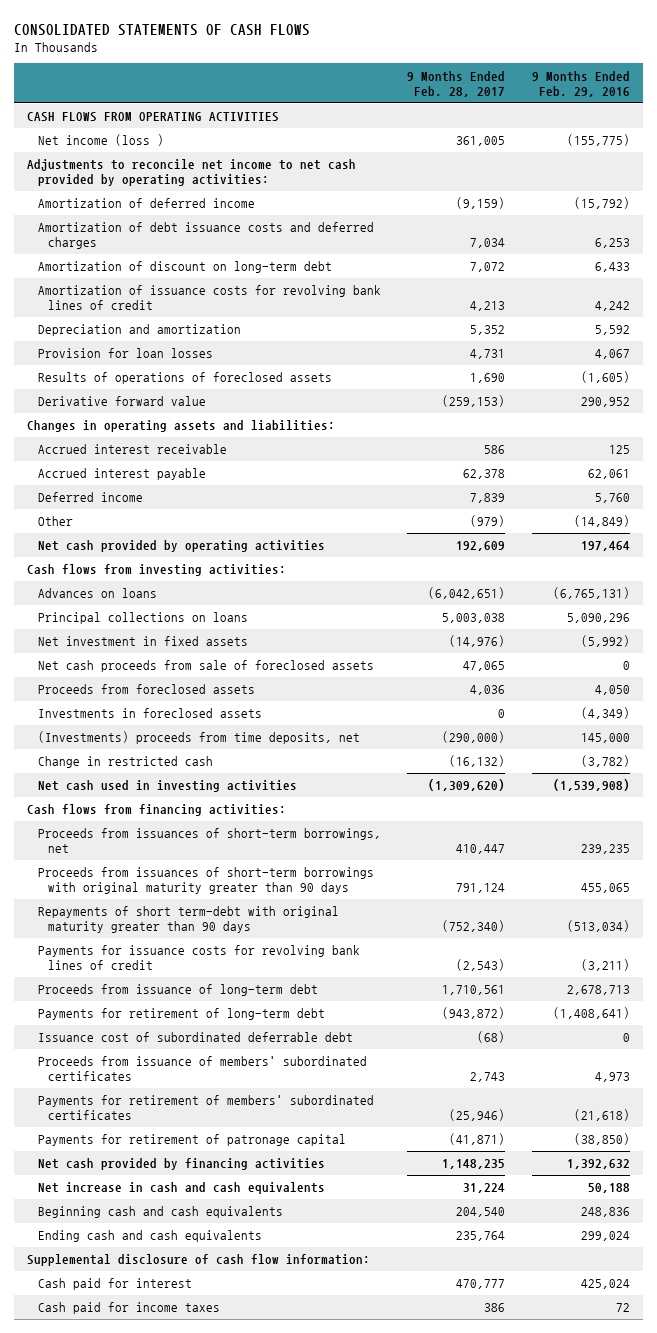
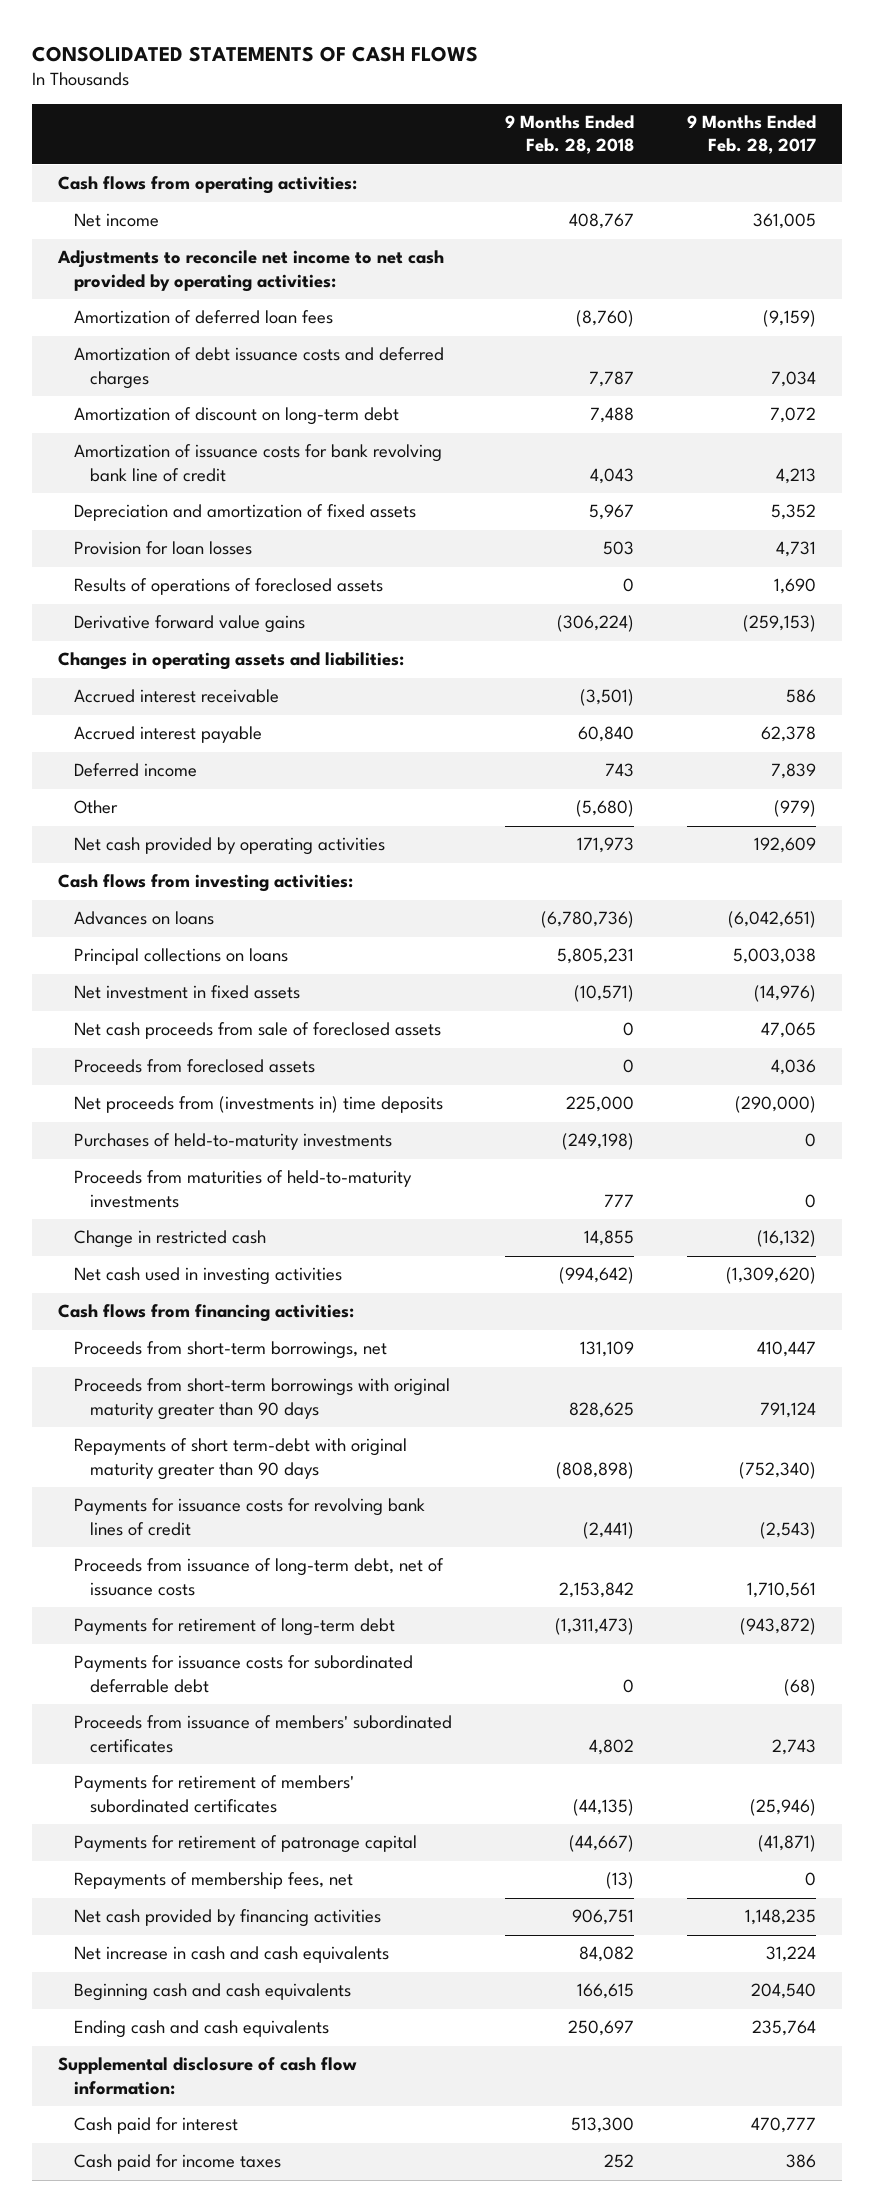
- | 9 Months Ended Feb. 28, 2017 | 9 Months Ended Feb. 29, 2016
+ | 9 Months Ended Feb. 28, 2018 | 9 Months Ended Feb. 28, 2017
- CASH FLOWS FROM OPERATING ACTIVITIES
- Net income (loss ) | 361,005 | (155,775)
+ Cash flows from operating activities:
+ Net income | 408,767 | 361,005
- Amortization of deferred income | (9,159) | (15,792)
+ Amortization of deferred loan fees | (8,760) | (9,159)
- Amortization of issuance costs for revolving bank lines of credit | 4,213 | 4,242
- Depreciation and amortization | 5,352 | 5,592
+ Amortization of issuance costs for bank revolving bank line of credit | 4,043 | 4,213
+ Depreciation and amortization of fixed assets | 5,967 | 5,352
- Derivative forward value | (259,153) | 290,952
+ Derivative forward value gains | (306,224) | (259,153)
- Investments in foreclosed assets | 0 | (4,349)
- (Investments) proceeds from time deposits, net | (290,000) | 145,000
+ Net proceeds from (investments in) time deposits | 225,000 | (290,000)
+ Purchases of held-to-maturity investments | (249,198) | 0
+ Proceeds from maturities of held-to-maturity investments | 777 | 0
- Proceeds from issuances of short-term borrowings, net | 410,447 | 239,235
- Proceeds from issuances of short-term borrowings with original maturity greater than 90 days | 791,124 | 455,065
+ Proceeds from short-term borrowings, net | 131,109 | 410,447
+ Proceeds from short-term borrowings with original maturity greater than 90 days | 828,625 | 791,124
- Proceeds from issuance of long-term debt | 1,710,561 | 2,678,713
+ Proceeds from issuance of long-term debt, net of issuance costs | 2,153,842 | 1,710,561
- Issuance cost of subordinated deferrable debt | (68) | 0
+ Payments for issuance costs for subordinated deferrable debt | 0 | (68)
+ Repayments of membership fees, net | (13) | 0

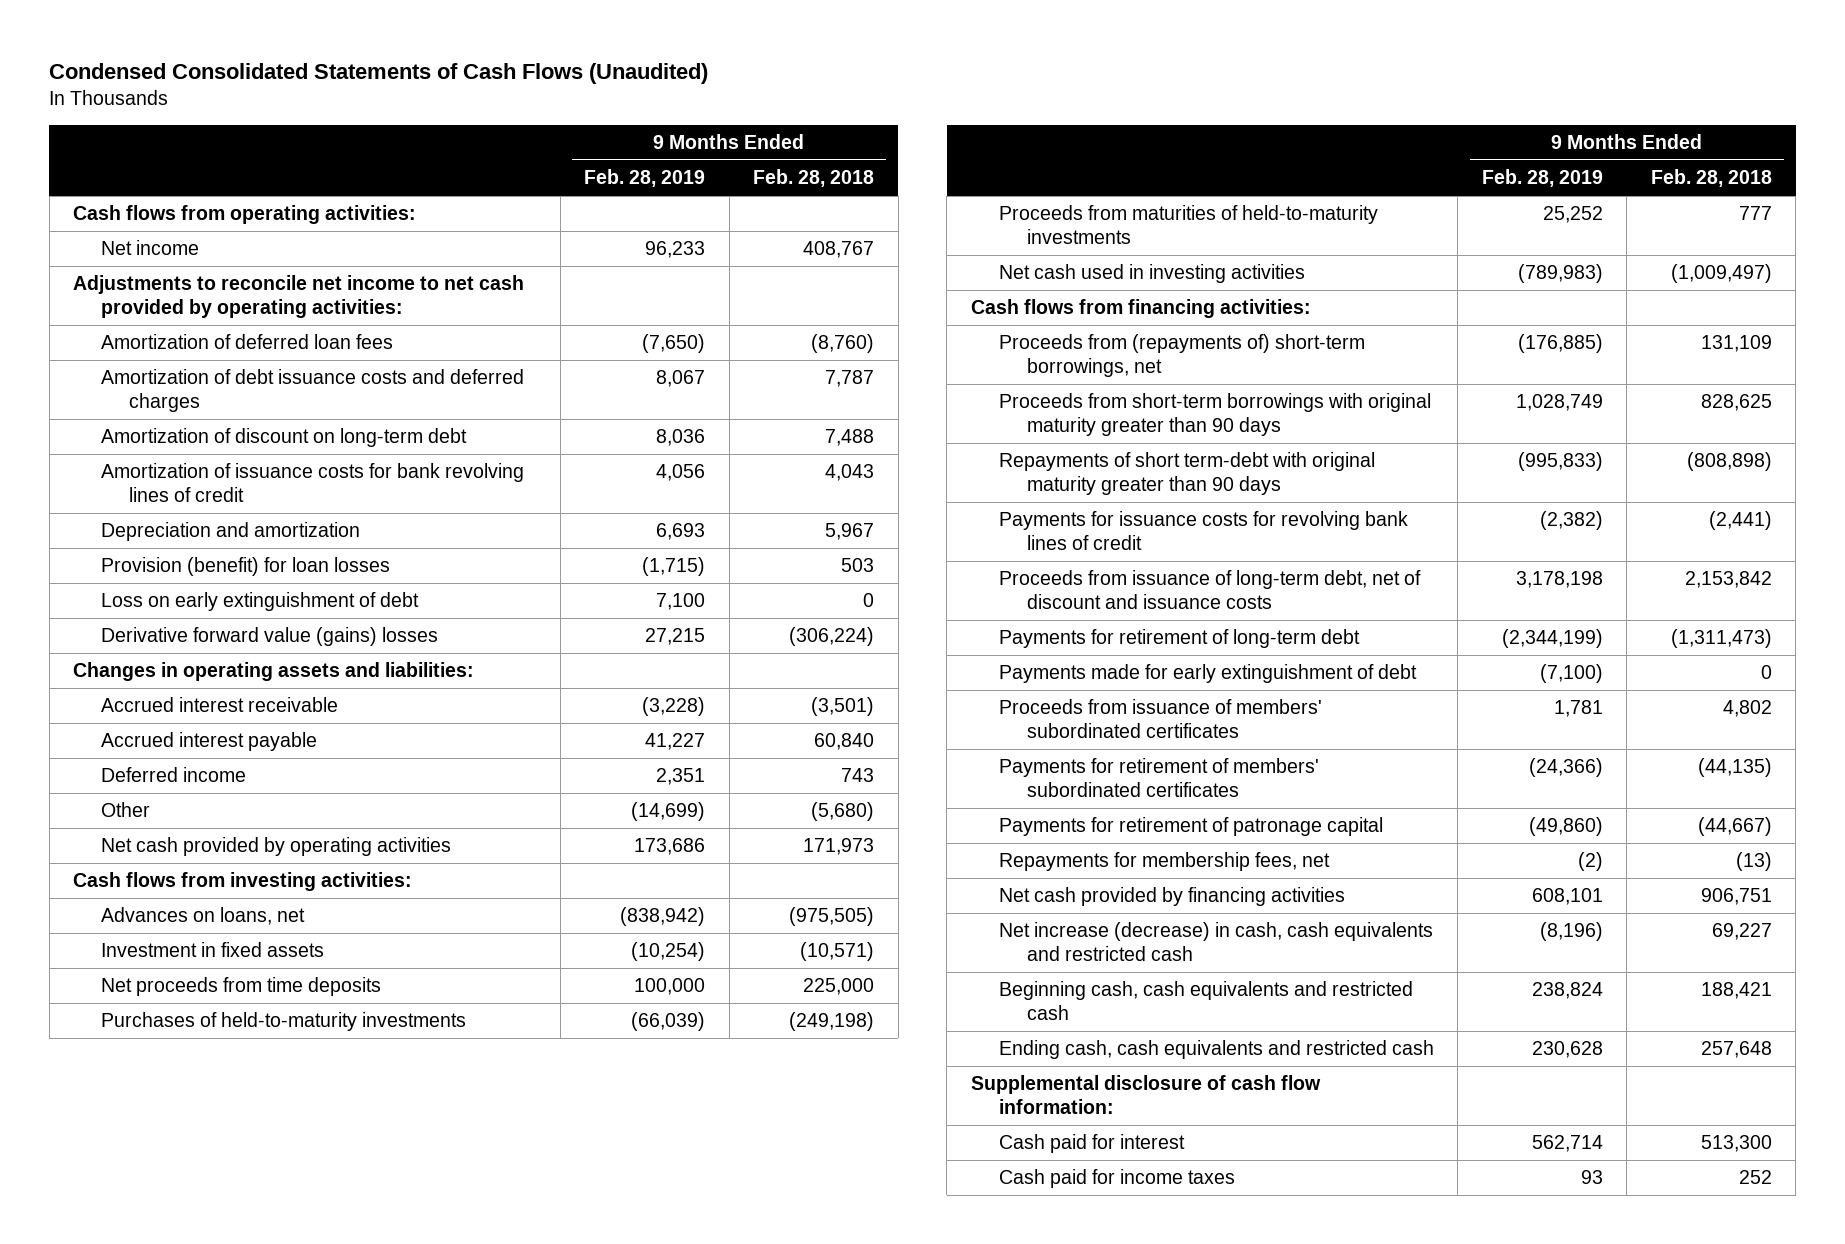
- CONSOLIDATED STATEMENTS OF CASH FLOWS
+ Condensed Consolidated Statements of Cash Flows (Unaudited)
- | 9 Months Ended Feb. 28, 2018 | 9 Months Ended Feb. 28, 2017
+ | 9 Months Ended Feb. 28, 2019 | 9 Months Ended Feb. 28, 2018
- Amortization of issuance costs for bank revolving bank line of credit | 4,043 | 4,213
- Depreciation and amortization of fixed assets | 5,967 | 5,352
- Provision for loan losses | 503 | 4,731
- Results of operations of foreclosed assets | 0 | 1,690
- Derivative forward value gains | (306,224) | (259,153)
+ Amortization of issuance costs for bank revolving lines of credit | 4,056 | 4,043
+ Depreciation and amortization | 6,693 | 5,967
+ Provision (benefit) for loan losses | (1,715) | 503
+ Loss on early extinguishment of debt | 7,100 | 0
+ Derivative forward value (gains) losses | 27,215 | (306,224)
- Advances on loans | (6,780,736) | (6,042,651)
- Principal collections on loans | 5,805,231 | 5,003,038
- Net investment in fixed assets | (10,571) | (14,976)
- Net cash proceeds from sale of foreclosed assets | 0 | 47,065
- Proceeds from foreclosed assets | 0 | 4,036
- Net proceeds from (investments in) time deposits | 225,000 | (290,000)
+ Advances on loans, net | (838,942) | (975,505)
+ Investment in fixed assets | (10,254) | (10,571)
+ Net proceeds from time deposits | 100,000 | 225,000
- Change in restricted cash | 14,855 | (16,132)
- Net cash used in investing activities | (994,642) | (1,309,620)
+ Net cash used in investing activities | (789,983) | (1,009,497)
- Proceeds from short-term borrowings, net | 131,109 | 410,447
+ Proceeds from (repayments of) short-term borrowings, net | (176,885) | 131,109
- Proceeds from issuance of long-term debt, net of issuance costs | 2,153,842 | 1,710,561
+ Proceeds from issuance of long-term debt, net of discount and issuance costs | 3,178,198 | 2,153,842
- Payments for issuance costs for subordinated deferrable debt | 0 | (68)
+ Payments made for early extinguishment of debt | (7,100) | 0
- Repayments of membership fees, net | (13) | 0
+ Repayments for membership fees, net | (2) | (13)
- Net increase in cash and cash equivalents | 84,082 | 31,224
- Beginning cash and cash equivalents | 166,615 | 204,540
- Ending cash and cash equivalents | 250,697 | 235,764
+ Net increase (decrease) in cash, cash equivalents and restricted cash | (8,196) | 69,227
+ Beginning cash, cash equivalents and restricted cash | 238,824 | 188,421
+ Ending cash, cash equivalents and restricted cash | 230,628 | 257,648

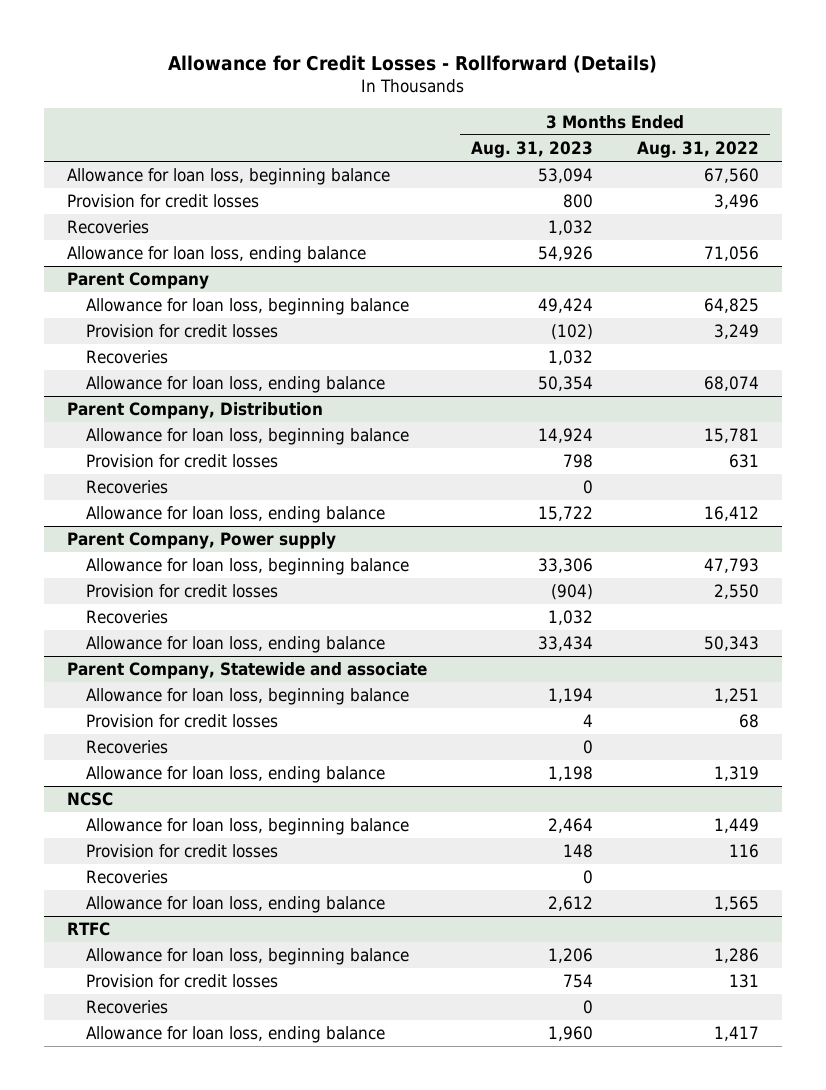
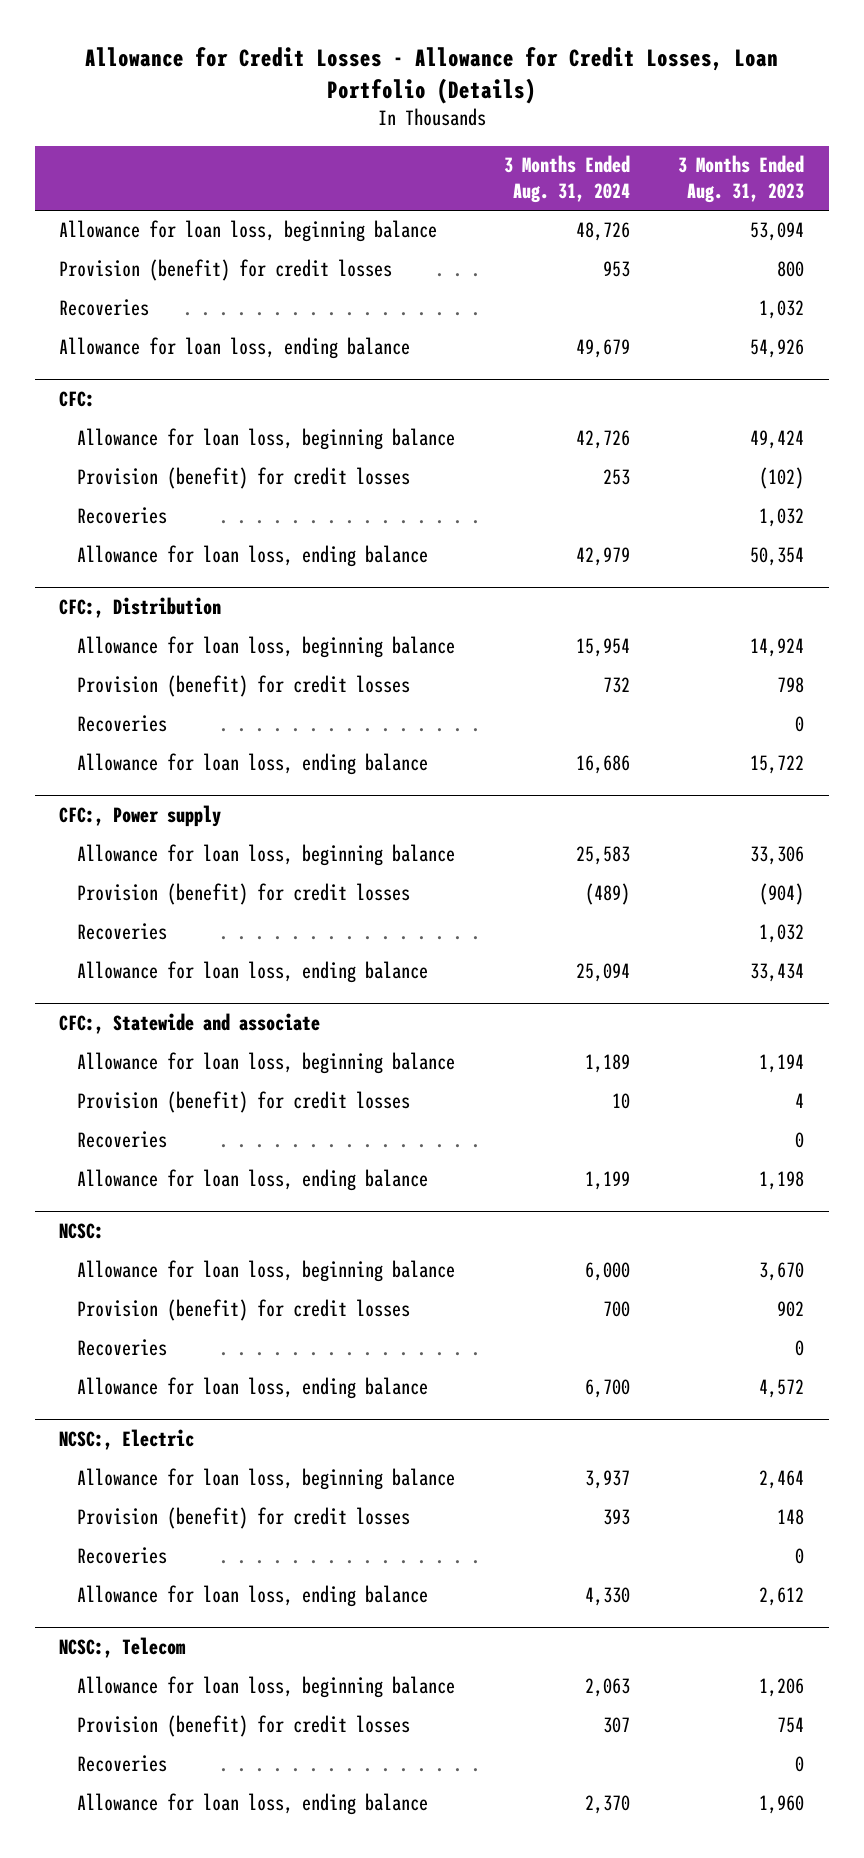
- Allowance for Credit Losses - Rollforward (Details)
+ Allowance for Credit Losses - Allowance for Credit Losses, Loan Portfolio (Details)
- | 3 Months Ended Aug. 31, 2023 | 3 Months Ended Aug. 31, 2022
+ | 3 Months Ended Aug. 31, 2024 | 3 Months Ended Aug. 31, 2023
- Provision for credit losses | 800 | 3,496
+ Provision (benefit) for credit losses | 953 | 800
- Parent Company
+ CFC:
- Provision for credit losses | (102) | 3,249
+ Provision (benefit) for credit losses | 253 | (102)
- Parent Company, Distribution
+ CFC:, Distribution
- Provision for credit losses | 798 | 631
+ Provision (benefit) for credit losses | 732 | 798
- Parent Company, Power supply
+ CFC:, Power supply
- Provision for credit losses | (904) | 2,550
+ Provision (benefit) for credit losses | (489) | (904)
- Parent Company, Statewide and associate
+ CFC:, Statewide and associate
- Provision for credit losses | 4 | 68
+ Provision (benefit) for credit losses | 10 | 4
- NCSC
+ NCSC:
+ Allowance for loan loss, beginning balance | 6,000 | 3,670
+ Provision (benefit) for credit losses | 700 | 902
+ Recoveries | | 0
+ Allowance for loan loss, ending balance | 6,700 | 4,572
+ NCSC:, Electric
- Provision for credit losses | 148 | 116
+ Provision (benefit) for credit losses | 393 | 148
- RTFC
+ NCSC:, Telecom
- Provision for credit losses | 754 | 131
+ Provision (benefit) for credit losses | 307 | 754

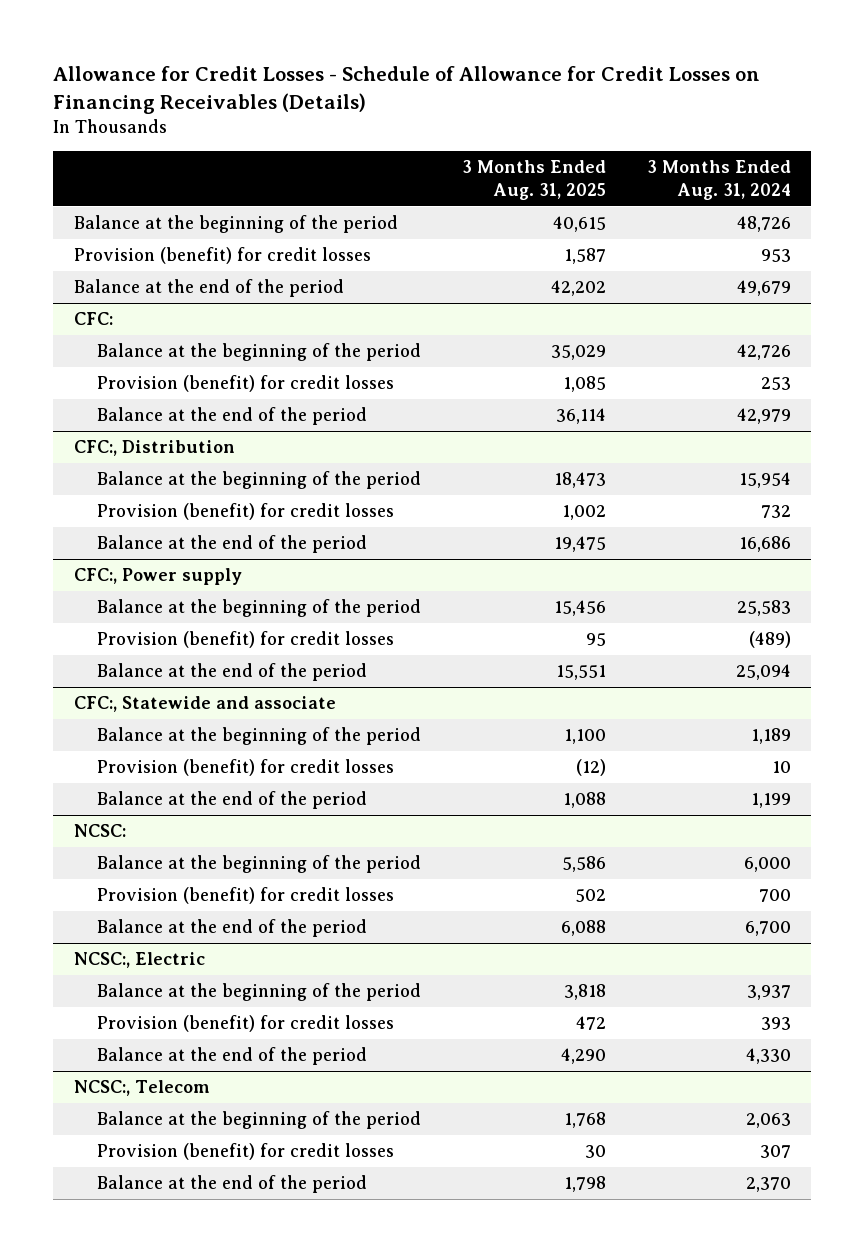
- Allowance for Credit Losses - Allowance for Credit Losses, Loan Portfolio (Details)
+ Allowance for Credit Losses - Schedule of Allowance for Credit Losses on Financing Receivables (Details)
- | 3 Months Ended Aug. 31, 2024 | 3 Months Ended Aug. 31, 2023
+ | 3 Months Ended Aug. 31, 2025 | 3 Months Ended Aug. 31, 2024
- Allowance for loan loss, beginning balance | 48,726 | 53,094
+ Balance at the beginning of the period | 40,615 | 48,726
- Recoveries | | 1,032
- Allowance for loan loss, ending balance | 49,679 | 54,926
+ Balance at the end of the period | 42,202 | 49,679
@ CFC:
- Allowance for loan loss, beginning balance | 42,726 | 49,424
+ Balance at the beginning of the period | 35,029 | 42,726
- Recoveries | | 1,032
- Allowance for loan loss, ending balance | 42,979 | 50,354
+ Balance at the end of the period | 36,114 | 42,979
@ CFC:, Distribution
- Allowance for loan loss, beginning balance | 15,954 | 14,924
+ Balance at the beginning of the period | 18,473 | 15,954
- Recoveries | | 0
- Allowance for loan loss, ending balance | 16,686 | 15,722
+ Balance at the end of the period | 19,475 | 16,686
@ CFC:, Power supply
- Allowance for loan loss, beginning balance | 25,583 | 33,306
+ Balance at the beginning of the period | 15,456 | 25,583
- Recoveries | | 1,032
- Allowance for loan loss, ending balance | 25,094 | 33,434
+ Balance at the end of the period | 15,551 | 25,094
@ CFC:, Statewide and associate
- Allowance for loan loss, beginning balance | 1,189 | 1,194
+ Balance at the beginning of the period | 1,100 | 1,189
- Recoveries | | 0
- Allowance for loan loss, ending balance | 1,199 | 1,198
+ Balance at the end of the period | 1,088 | 1,199
@ NCSC:
- Allowance for loan loss, beginning balance | 6,000 | 3,670
+ Balance at the beginning of the period | 5,586 | 6,000
- Recoveries | | 0
- Allowance for loan loss, ending balance | 6,700 | 4,572
+ Balance at the end of the period | 6,088 | 6,700
@ NCSC:, Electric
- Allowance for loan loss, beginning balance | 3,937 | 2,464
+ Balance at the beginning of the period | 3,818 | 3,937
- Recoveries | | 0
- Allowance for loan loss, ending balance | 4,330 | 2,612
+ Balance at the end of the period | 4,290 | 4,330
@ NCSC:, Telecom
- Allowance for loan loss, beginning balance | 2,063 | 1,206
+ Balance at the beginning of the period | 1,768 | 2,063
- Recoveries | | 0
- Allowance for loan loss, ending balance | 2,370 | 1,960
+ Balance at the end of the period | 1,798 | 2,370

